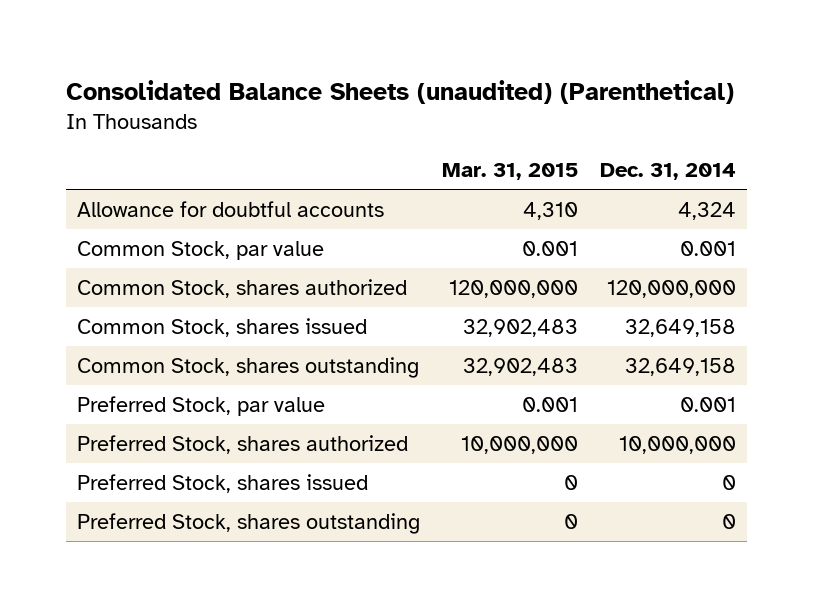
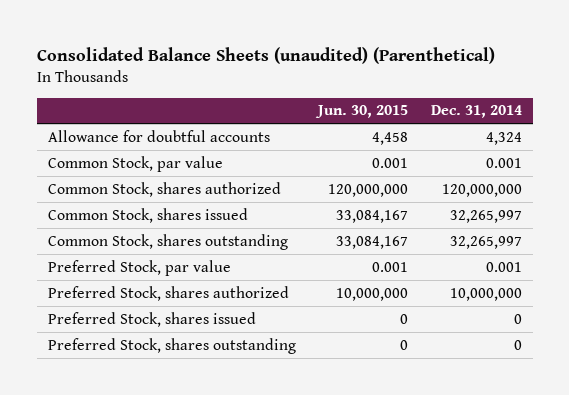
- | Mar. 31, 2015 | Dec. 31, 2014
+ | Jun. 30, 2015 | Dec. 31, 2014
- Common Stock, shares issued | 32,902,483 | 32,649,158
- Common Stock, shares outstanding | 32,902,483 | 32,649,158
+ Common Stock, shares issued | 33,084,167 | 32,265,997
+ Common Stock, shares outstanding | 33,084,167 | 32,265,997

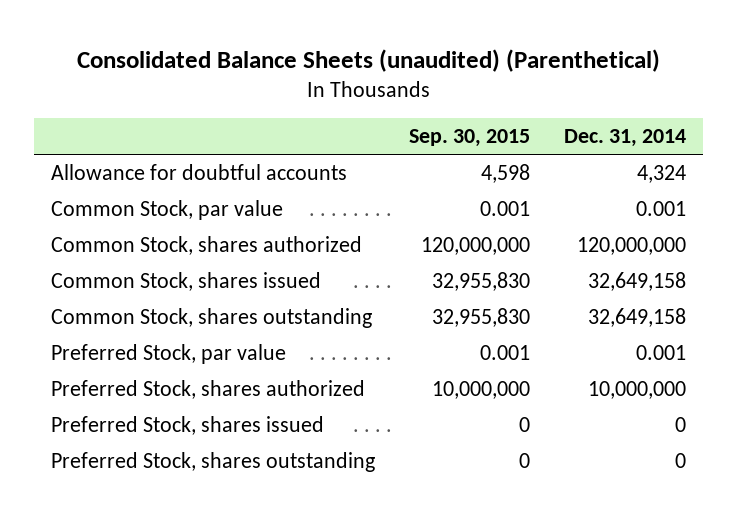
- | Jun. 30, 2015 | Dec. 31, 2014
+ | Sep. 30, 2015 | Dec. 31, 2014
- Common Stock, shares issued | 33,084,167 | 32,265,997
- Common Stock, shares outstanding | 33,084,167 | 32,265,997
+ Common Stock, shares issued | 32,955,830 | 32,649,158
+ Common Stock, shares outstanding | 32,955,830 | 32,649,158

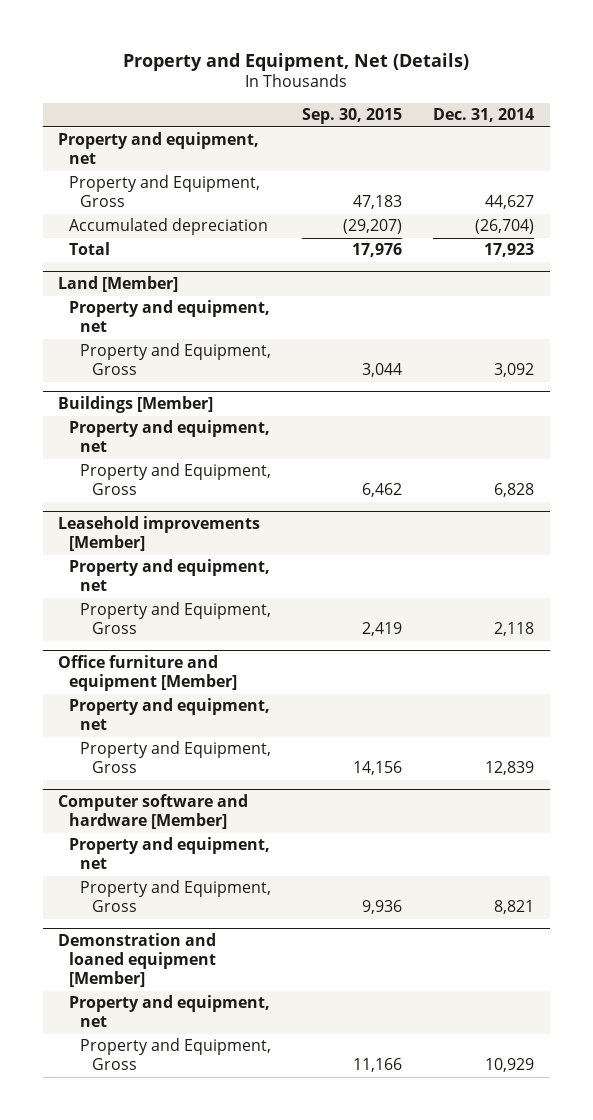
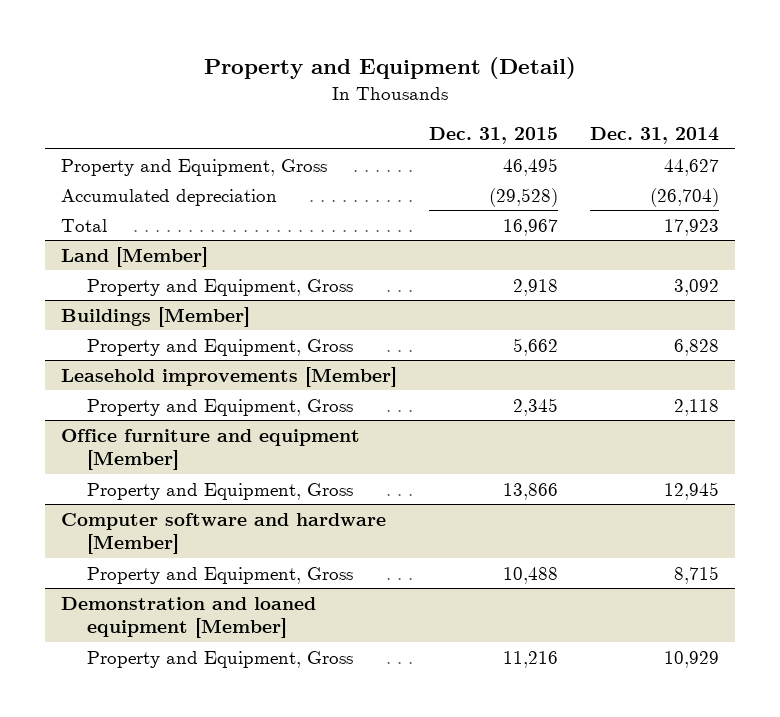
- Property and Equipment, Net (Details)
+ Property and Equipment (Detail)
- | Sep. 30, 2015 | Dec. 31, 2014
+ | Dec. 31, 2015 | Dec. 31, 2014
- Property and equipment, net
@ Land [Member]
- Property and equipment, net
@ Buildings [Member]
- Property and equipment, net
@ Leasehold improvements [Member]
- Property and equipment, net
@ Office furniture and equipment [Member]
- Property and equipment, net
- Property and Equipment, Gross | 14,156 | 12,839
+ Property and Equipment, Gross | 13,866 | 12,945
@ Computer software and hardware [Member]
- Property and equipment, net
- Property and Equipment, Gross | 9,936 | 8,821
+ Property and Equipment, Gross | 10,488 | 8,715
@ Demonstration and loaned equipment [Member]
- Property and equipment, net

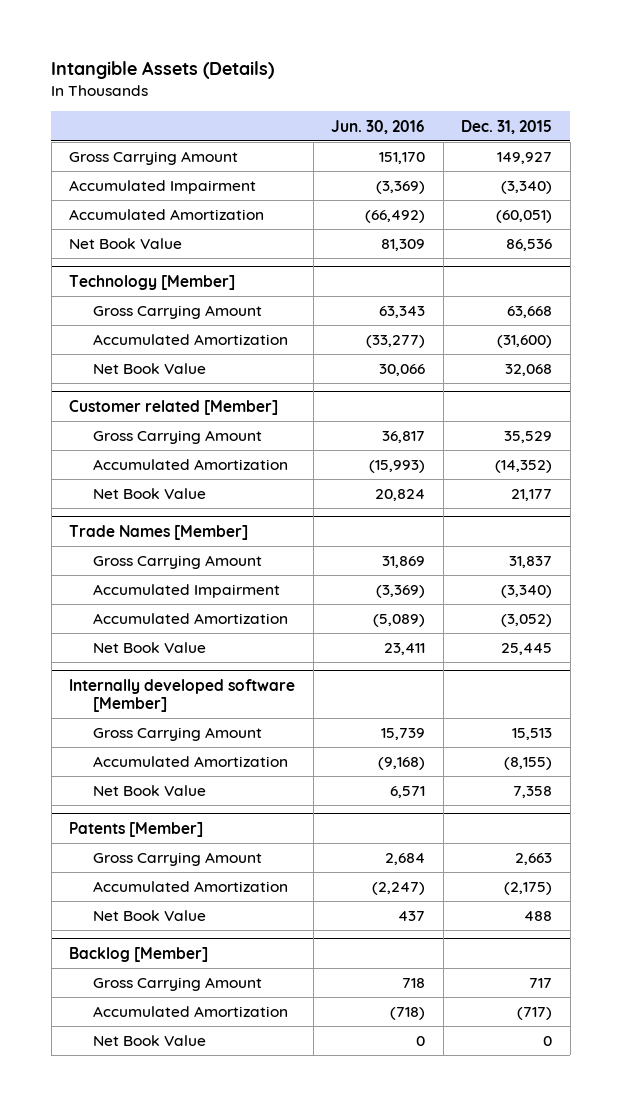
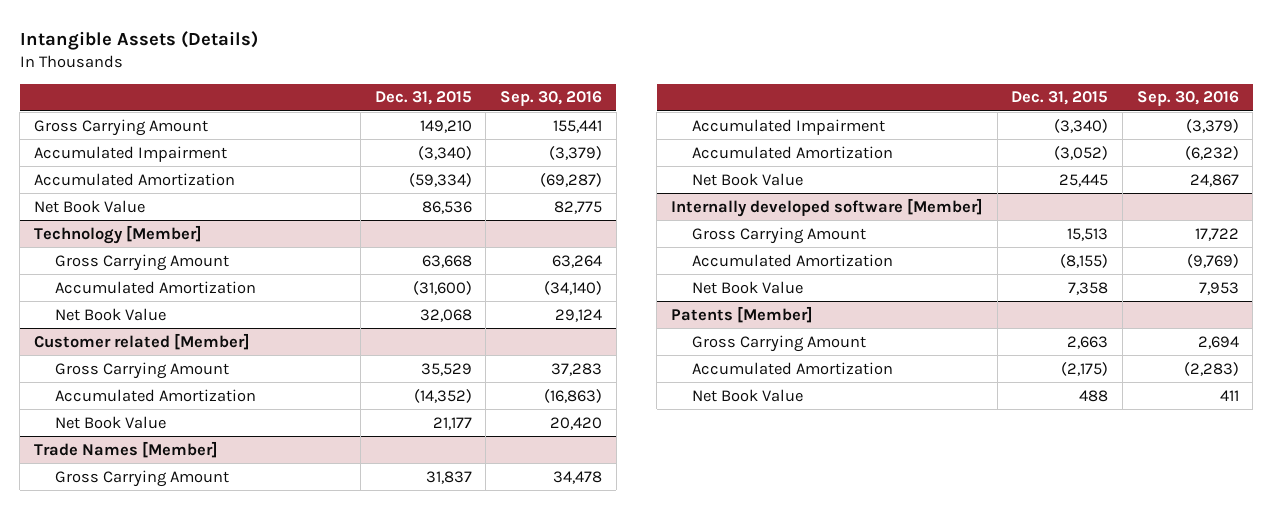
- | Jun. 30, 2016 | Dec. 31, 2015
+ | Dec. 31, 2015 | Sep. 30, 2016
- Gross Carrying Amount | 151,170 | 149,927
+ Gross Carrying Amount | 149,210 | 155,441
- Accumulated Amortization | (66,492) | (60,051)
+ Accumulated Amortization | (59,334) | (69,287)
- Backlog [Member]
- Gross Carrying Amount | 718 | 717
- Accumulated Amortization | (718) | (717)
- Net Book Value | 0 | 0

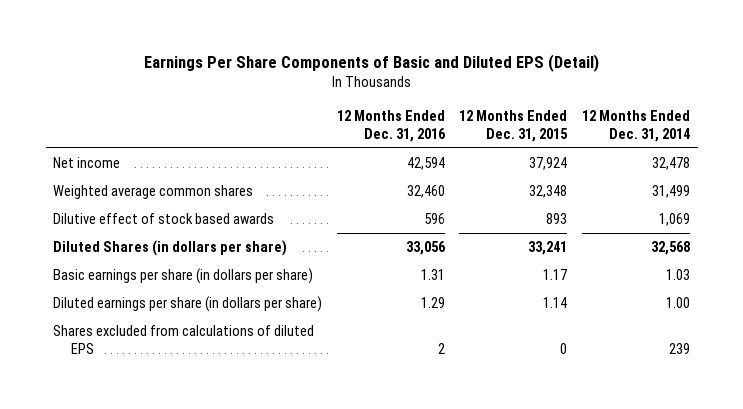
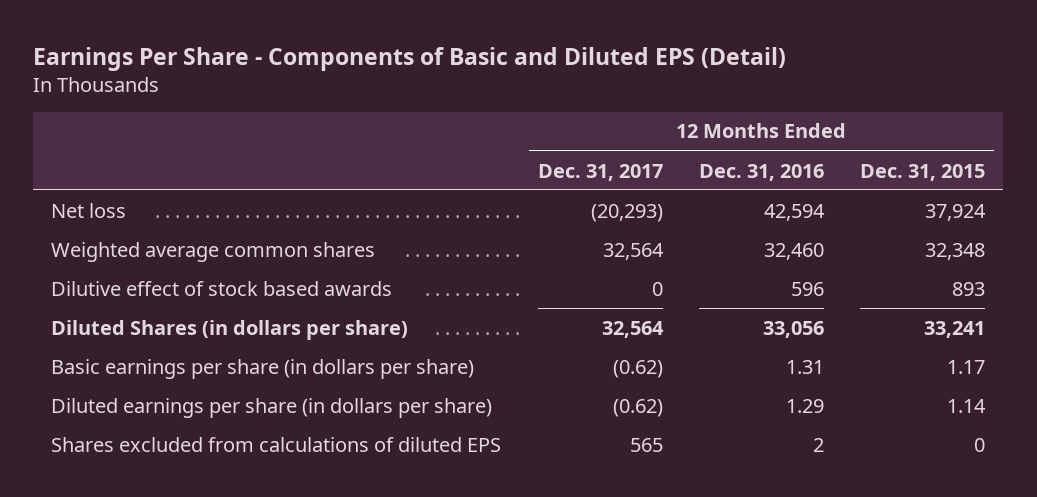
- Earnings Per Share Components of Basic and Diluted EPS (Detail)
+ Earnings Per Share - Components of Basic and Diluted EPS (Detail)
- | 12 Months Ended Dec. 31, 2016 | 12 Months Ended Dec. 31, 2015 | 12 Months Ended Dec. 31, 2014
+ | 12 Months Ended Dec. 31, 2017 | 12 Months Ended Dec. 31, 2016 | 12 Months Ended Dec. 31, 2015
- Net income | 42,594 | 37,924 | 32,478
+ Net loss | (20,293) | 42,594 | 37,924

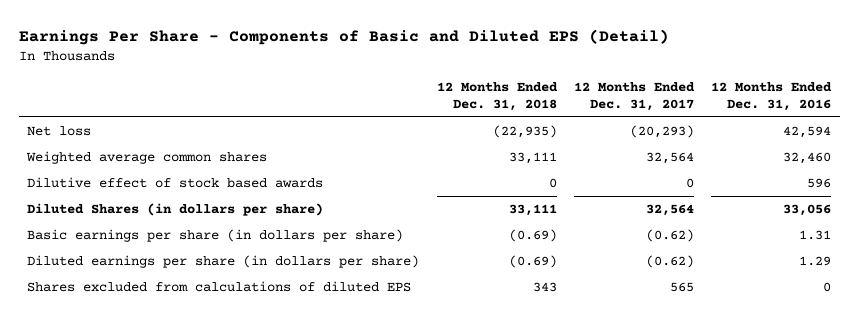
- | 12 Months Ended Dec. 31, 2017 | 12 Months Ended Dec. 31, 2016 | 12 Months Ended Dec. 31, 2015
+ | 12 Months Ended Dec. 31, 2018 | 12 Months Ended Dec. 31, 2017 | 12 Months Ended Dec. 31, 2016
- Shares excluded from calculations of diluted EPS | 565 | 2 | 0
+ Shares excluded from calculations of diluted EPS | 343 | 565 | 0

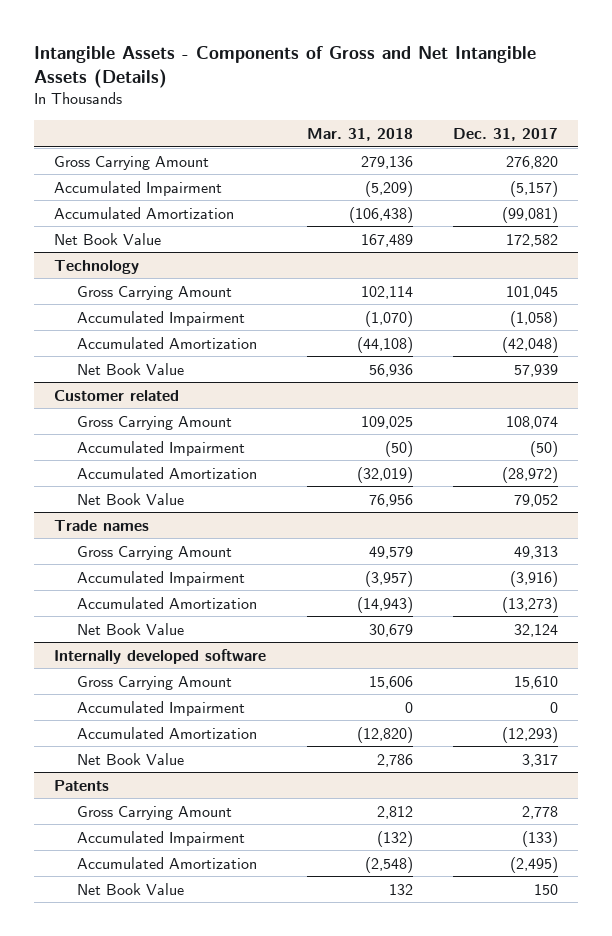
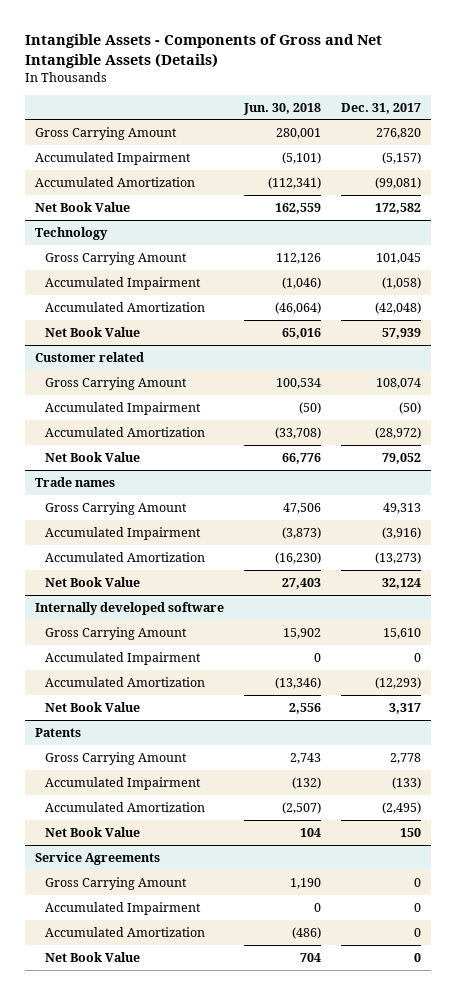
- | Mar. 31, 2018 | Dec. 31, 2017
+ | Jun. 30, 2018 | Dec. 31, 2017
+ Service Agreements
+ Gross Carrying Amount | 1,190 | 0
+ Accumulated Impairment | 0 | 0
+ Accumulated Amortization | (486) | 0
+ Net Book Value | 704 | 0

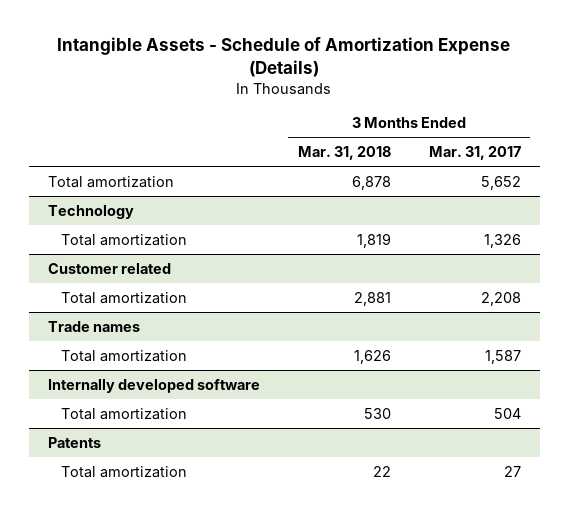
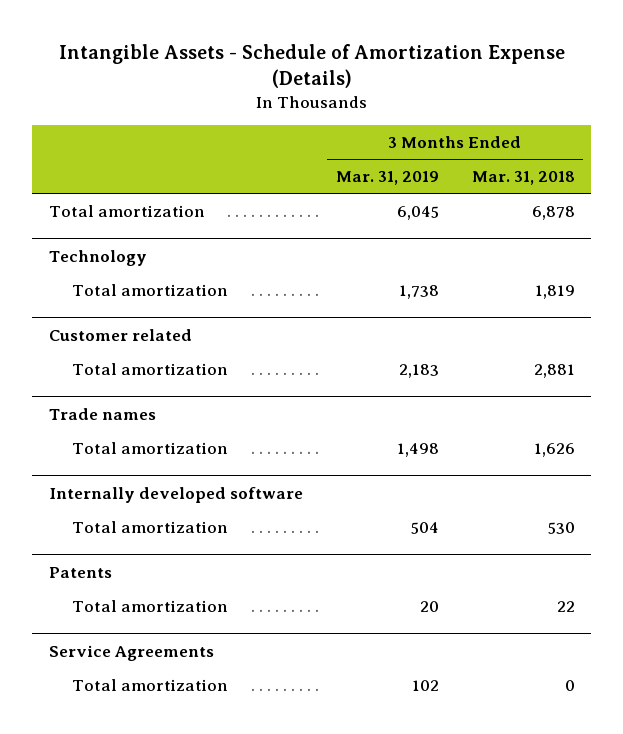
- | 3 Months Ended Mar. 31, 2018 | 3 Months Ended Mar. 31, 2017
+ | 3 Months Ended Mar. 31, 2019 | 3 Months Ended Mar. 31, 2018
+ Service Agreements
+ Total amortization | 102 | 0

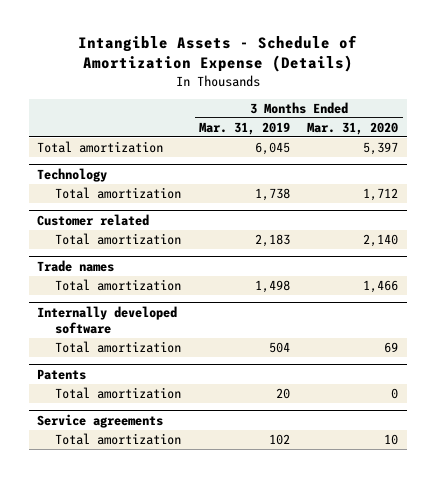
- | 3 Months Ended Mar. 31, 2019 | 3 Months Ended Mar. 31, 2018
+ | 3 Months Ended Mar. 31, 2019 | 3 Months Ended Mar. 31, 2020
- Service Agreements
+ Service agreements

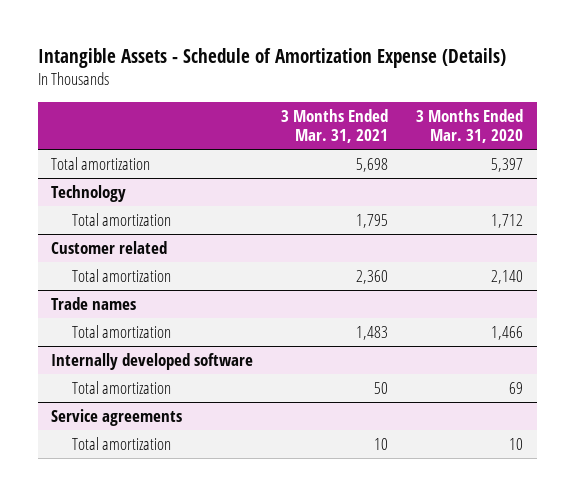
- | 3 Months Ended Mar. 31, 2019 | 3 Months Ended Mar. 31, 2020
+ | 3 Months Ended Mar. 31, 2021 | 3 Months Ended Mar. 31, 2020
- Patents
- Total amortization | 20 | 0

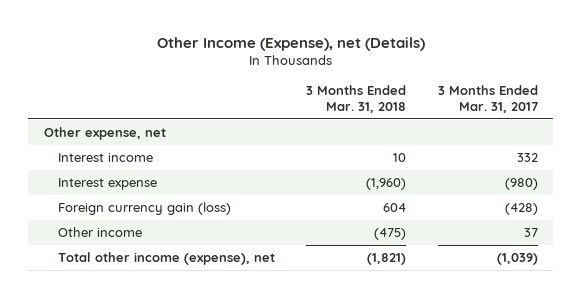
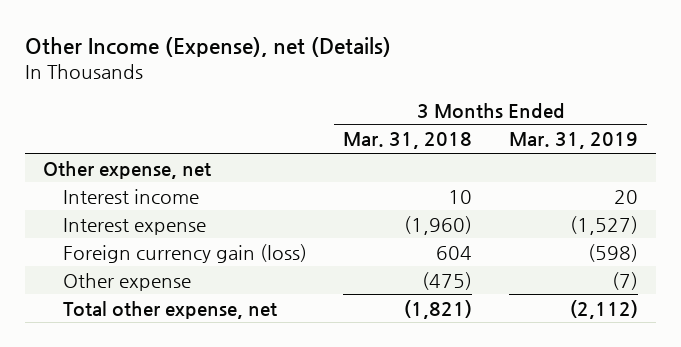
- | 3 Months Ended Mar. 31, 2018 | 3 Months Ended Mar. 31, 2017
+ | 3 Months Ended Mar. 31, 2018 | 3 Months Ended Mar. 31, 2019
- Other income | (475) | 37
- Total other income (expense), net | (1,821) | (1,039)
+ Other expense | (475) | (7)
+ Total other expense, net | (1,821) | (2,112)

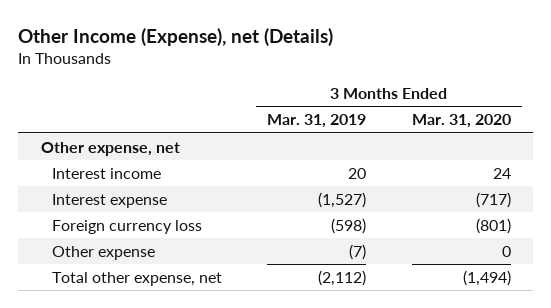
- | 3 Months Ended Mar. 31, 2018 | 3 Months Ended Mar. 31, 2019
+ | 3 Months Ended Mar. 31, 2019 | 3 Months Ended Mar. 31, 2020
- Foreign currency gain (loss) | 604 | (598)
+ Foreign currency loss | (598) | (801)

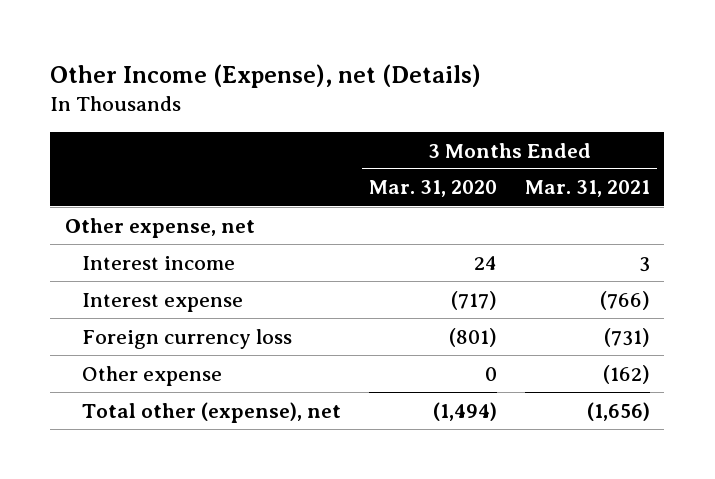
- | 3 Months Ended Mar. 31, 2019 | 3 Months Ended Mar. 31, 2020
+ | 3 Months Ended Mar. 31, 2020 | 3 Months Ended Mar. 31, 2021
- Total other expense, net | (2,112) | (1,494)
+ Total other (expense), net | (1,494) | (1,656)

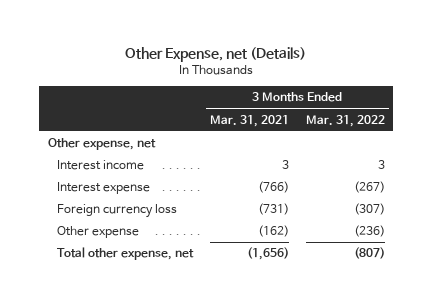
- Other Income (Expense), net (Details)
+ Other Expense, net (Details)
- | 3 Months Ended Mar. 31, 2020 | 3 Months Ended Mar. 31, 2021
+ | 3 Months Ended Mar. 31, 2021 | 3 Months Ended Mar. 31, 2022
- Total other (expense), net | (1,494) | (1,656)
+ Total other expense, net | (1,656) | (807)

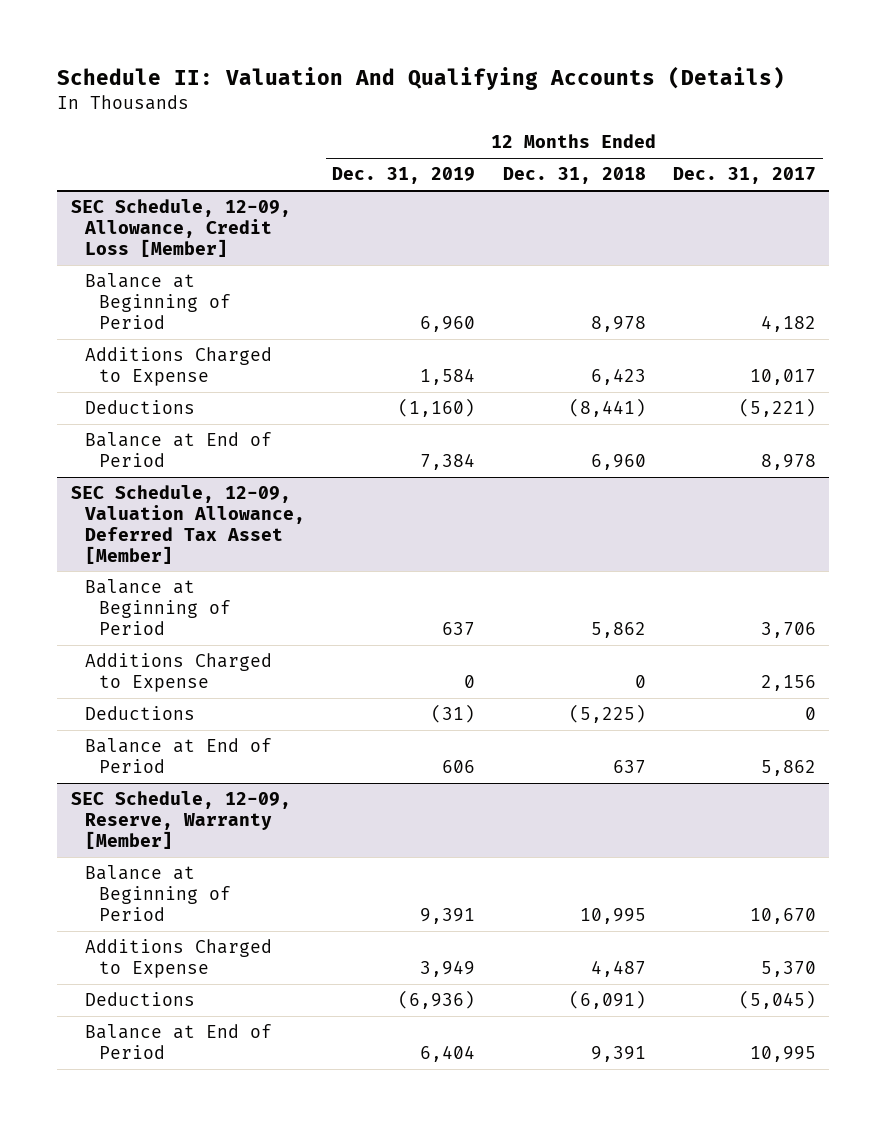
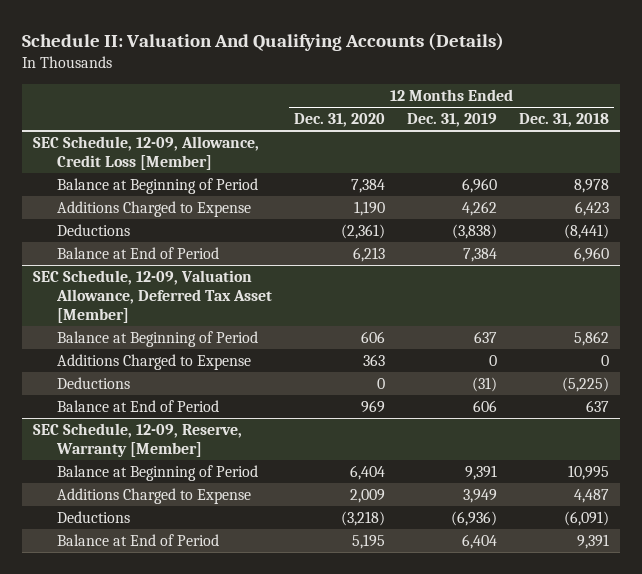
- | 12 Months Ended Dec. 31, 2019 | 12 Months Ended Dec. 31, 2018 | 12 Months Ended Dec. 31, 2017
+ | 12 Months Ended Dec. 31, 2020 | 12 Months Ended Dec. 31, 2019 | 12 Months Ended Dec. 31, 2018
@ SEC Schedule, 12-09, Allowance, Credit Loss [Member]
- Additions Charged to Expense | 1,584 | 6,423 | 10,017
- Deductions | (1,160) | (8,441) | (5,221)
+ Additions Charged to Expense | 1,190 | 4,262 | 6,423
+ Deductions | (2,361) | (3,838) | (8,441)

